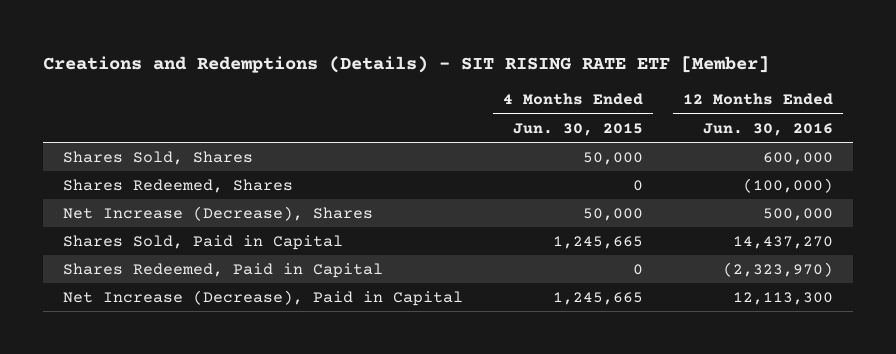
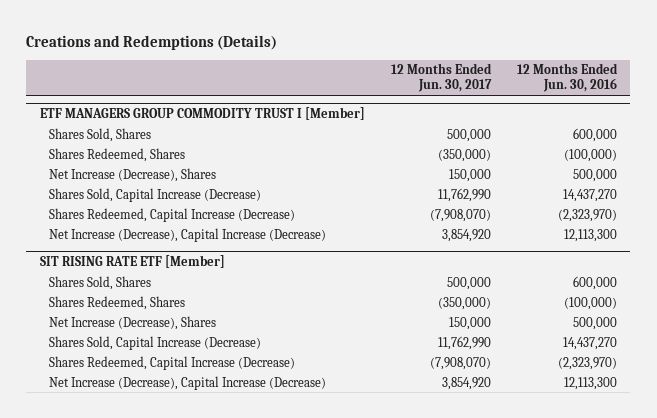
- Creations and Redemptions (Details) - SIT RISING RATE ETF [Member]
+ Creations and Redemptions (Details)
- | 4 Months Ended Jun. 30, 2015 | 12 Months Ended Jun. 30, 2016
+ | 12 Months Ended Jun. 30, 2017 | 12 Months Ended Jun. 30, 2016
+ ETF MANAGERS GROUP COMMODITY TRUST I [Member]
- Shares Sold, Paid in Capital | 1,245,665 | 14,437,270
- Shares Redeemed, Paid in Capital | 0 | (2,323,970)
- Net Increase (Decrease), Paid in Capital | 1,245,665 | 12,113,300
+ Shares Sold, Capital Increase (Decrease) | 11,762,990 | 14,437,270
+ Shares Redeemed, Capital Increase (Decrease) | (7,908,070) | (2,323,970)
+ Net Increase (Decrease), Capital Increase (Decrease) | 3,854,920 | 12,113,300
+ SIT RISING RATE ETF [Member]
+ Shares Sold, Shares | 500,000 | 600,000
+ Shares Redeemed, Shares | (350,000) | (100,000)
+ Net Increase (Decrease), Shares | 150,000 | 500,000
+ Shares Sold, Capital Increase (Decrease) | 11,762,990 | 14,437,270
+ Shares Redeemed, Capital Increase (Decrease) | (7,908,070) | (2,323,970)
+ Net Increase (Decrease), Capital Increase (Decrease) | 3,854,920 | 12,113,300

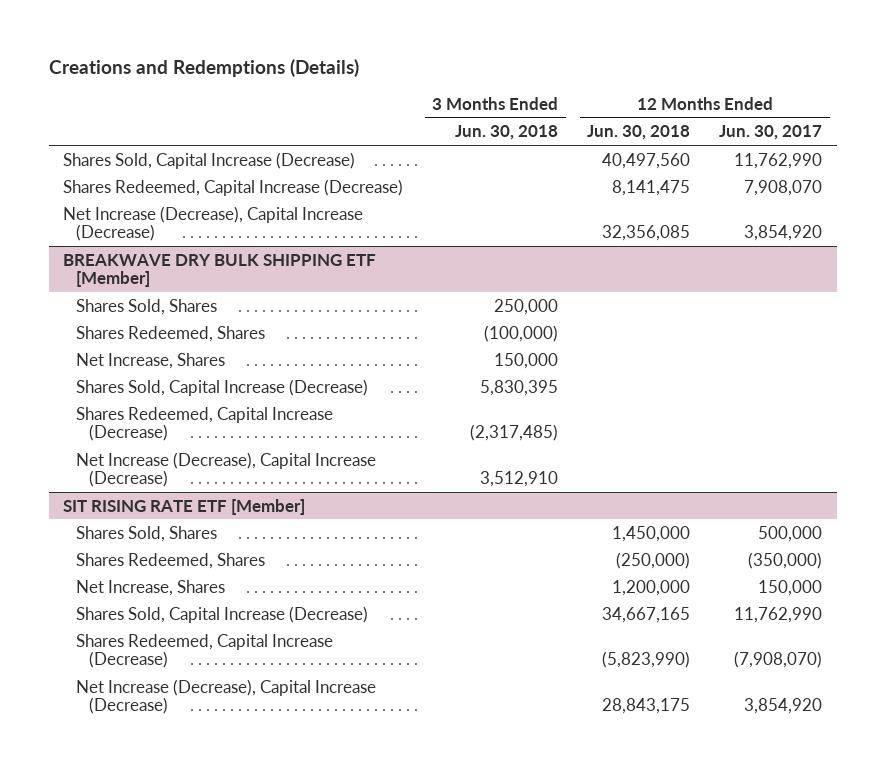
- | 12 Months Ended Jun. 30, 2017 | 12 Months Ended Jun. 30, 2016
+ | 3 Months Ended Jun. 30, 2018 | 12 Months Ended Jun. 30, 2018 | 12 Months Ended Jun. 30, 2017
- ETF MANAGERS GROUP COMMODITY TRUST I [Member]
- Shares Sold, Shares | 500,000 | 600,000
- Shares Redeemed, Shares | (350,000) | (100,000)
- Net Increase (Decrease), Shares | 150,000 | 500,000
- Shares Redeemed, Capital Increase (Decrease) | (7,908,070) | (2,323,970)
+ Shares Redeemed, Capital Increase (Decrease) | | 8,141,475 | 7,908,070
+ BREAKWAVE DRY BULK SHIPPING ETF [Member]
+ Shares Sold, Shares | 250,000 | |
+ Shares Redeemed, Shares | (100,000) | |
+ Net Increase, Shares | 150,000 | |
+ Shares Sold, Capital Increase (Decrease) | 5,830,395 | |
+ Shares Redeemed, Capital Increase (Decrease) | (2,317,485) | |
+ Net Increase (Decrease), Capital Increase (Decrease) | 3,512,910 | |
@ SIT RISING RATE ETF [Member]
- Net Increase (Decrease), Shares | 150,000 | 500,000
+ Net Increase, Shares | | 1,200,000 | 150,000

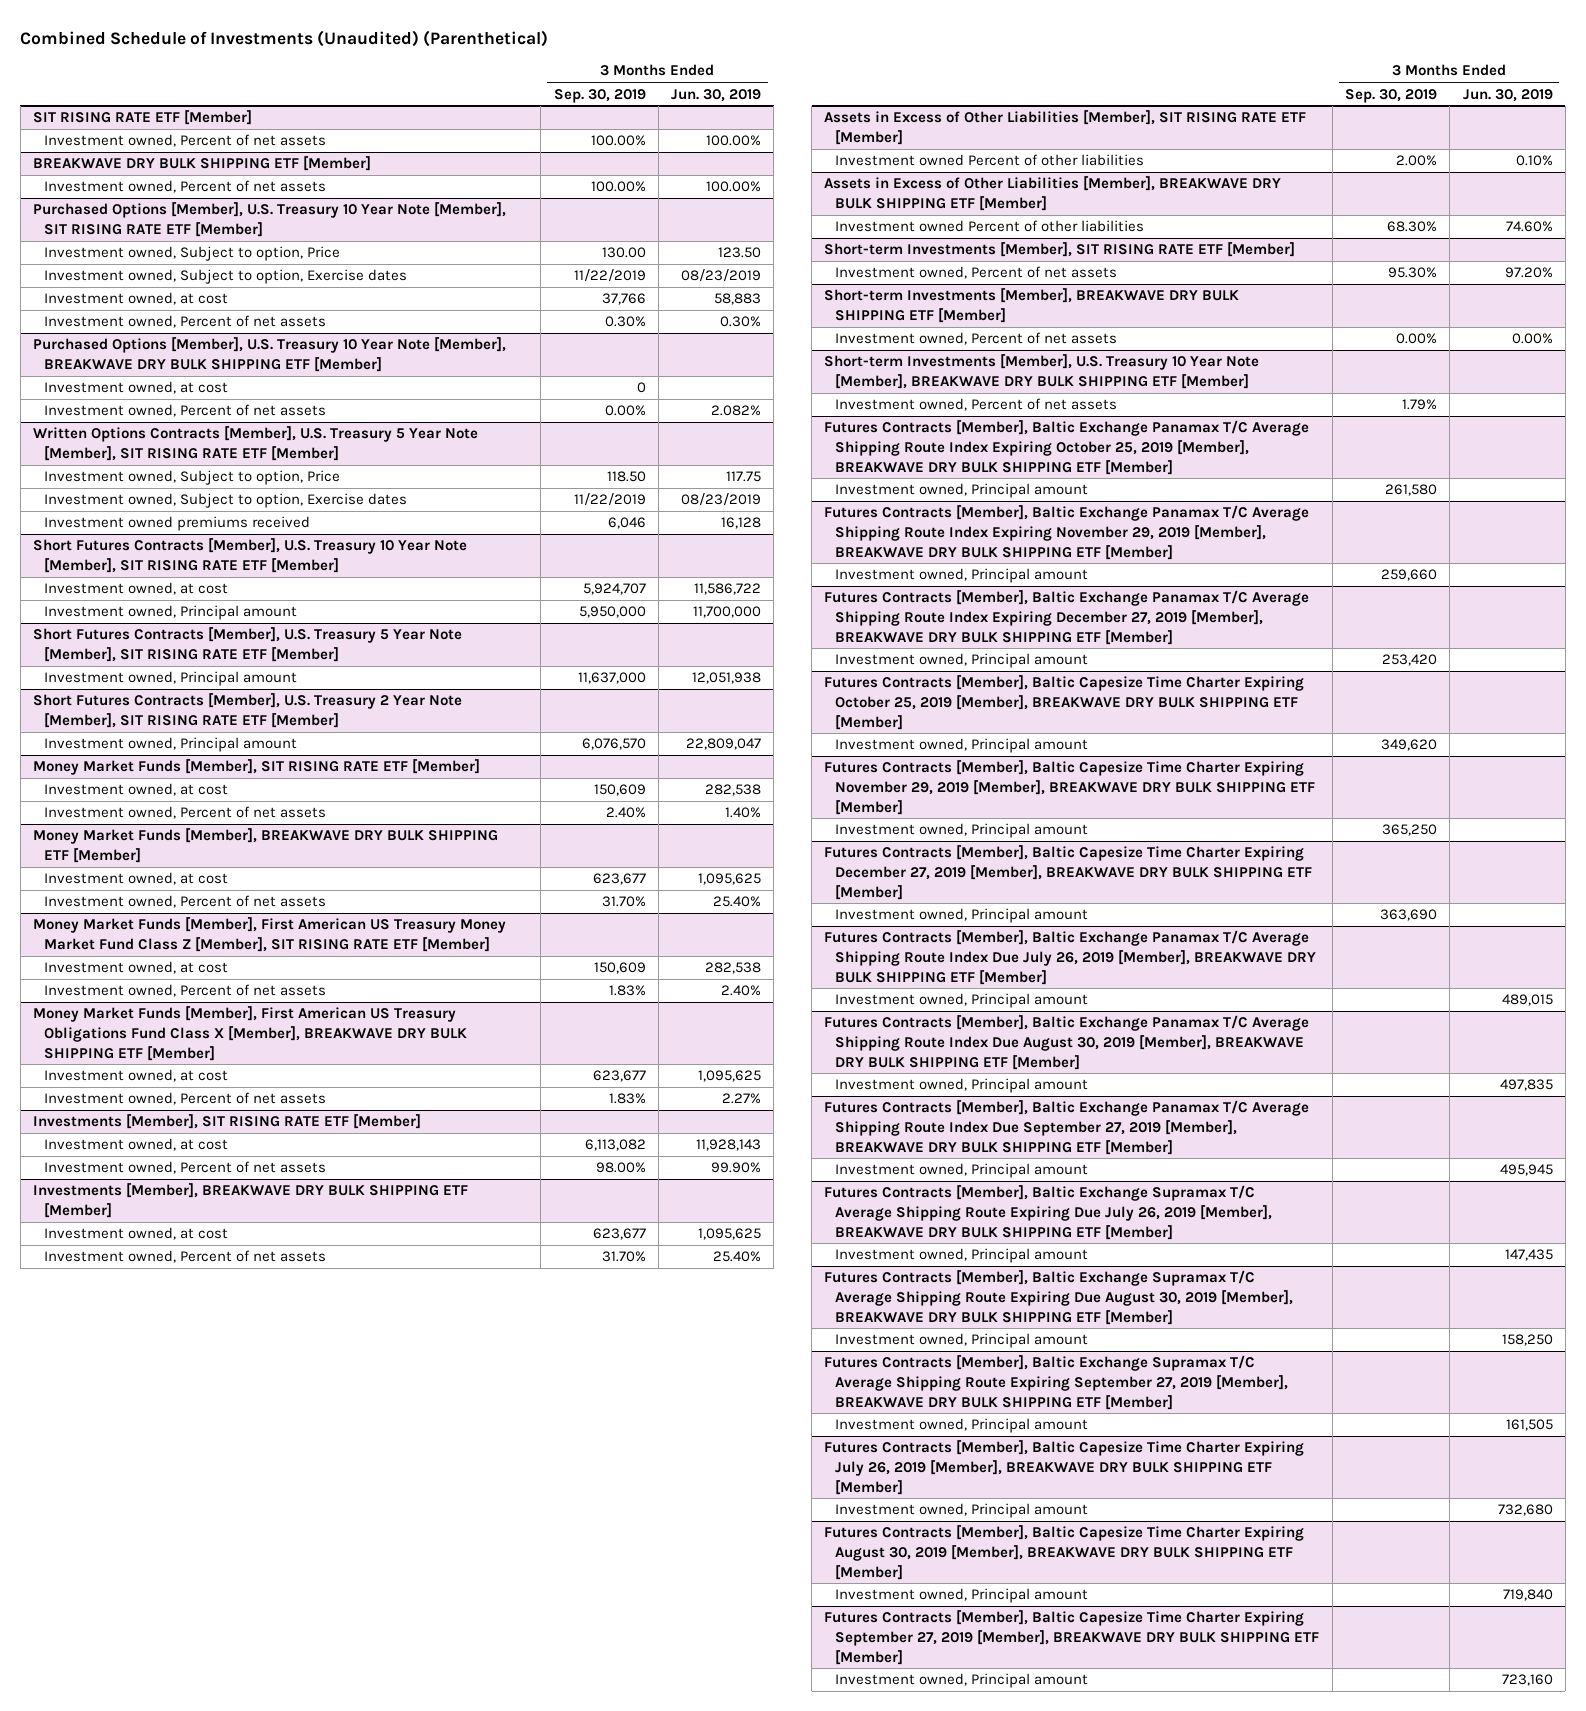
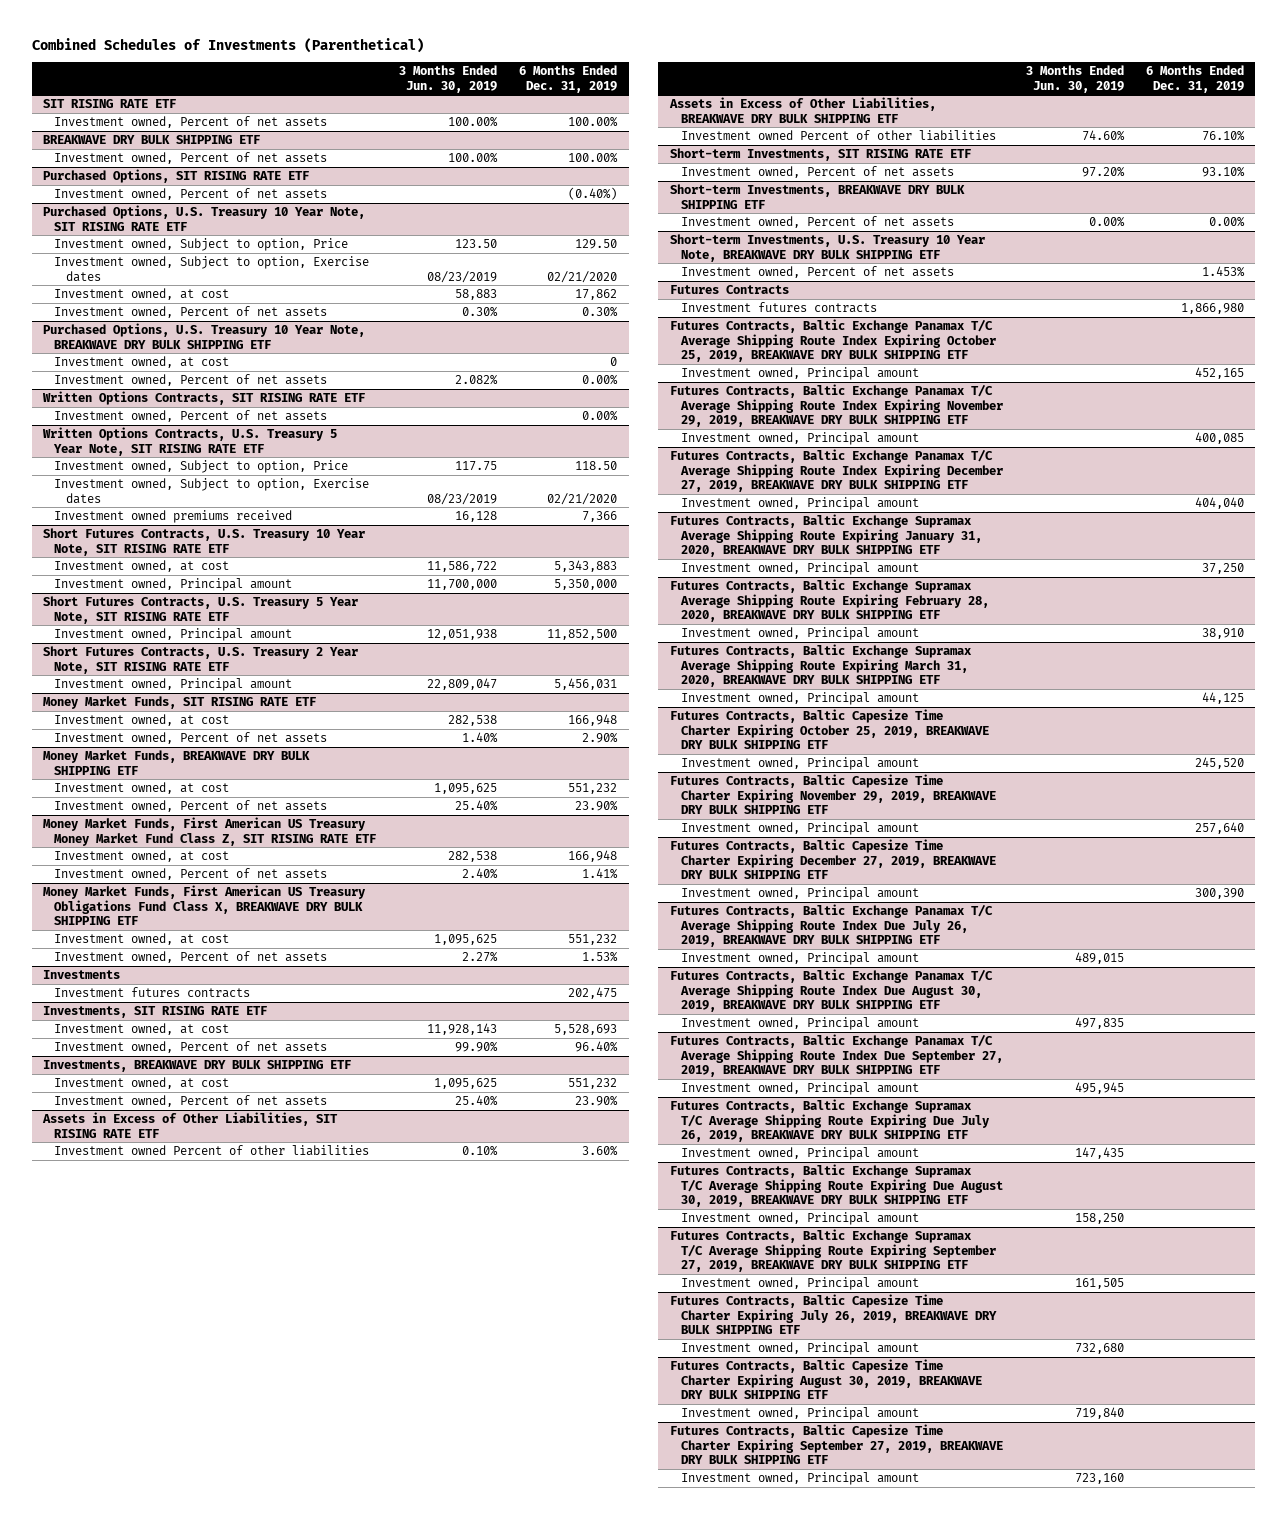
- Combined Schedule of Investments (Unaudited) (Parenthetical)
+ Combined Schedules of Investments (Parenthetical)
- | 3 Months Ended Sep. 30, 2019 | 3 Months Ended Jun. 30, 2019
+ | 3 Months Ended Jun. 30, 2019 | 6 Months Ended Dec. 31, 2019
- SIT RISING RATE ETF [Member]
+ SIT RISING RATE ETF
- BREAKWAVE DRY BULK SHIPPING ETF [Member]
+ BREAKWAVE DRY BULK SHIPPING ETF
- Purchased Options [Member], U.S. Treasury 10 Year Note [Member], SIT RISING RATE ETF [Member]
+ Purchased Options, SIT RISING RATE ETF
+ Investment owned, Percent of net assets | | (0.40%)
+ Purchased Options, U.S. Treasury 10 Year Note, SIT RISING RATE ETF
- Purchased Options [Member], U.S. Treasury 10 Year Note [Member], BREAKWAVE DRY BULK SHIPPING ETF [Member]
+ Purchased Options, U.S. Treasury 10 Year Note, BREAKWAVE DRY BULK SHIPPING ETF
- Written Options Contracts [Member], U.S. Treasury 5 Year Note [Member], SIT RISING RATE ETF [Member]
+ Written Options Contracts, SIT RISING RATE ETF
+ Investment owned, Percent of net assets | | 0.00%
+ Written Options Contracts, U.S. Treasury 5 Year Note, SIT RISING RATE ETF
- Short Futures Contracts [Member], U.S. Treasury 10 Year Note [Member], SIT RISING RATE ETF [Member]
+ Short Futures Contracts, U.S. Treasury 10 Year Note, SIT RISING RATE ETF
- Short Futures Contracts [Member], U.S. Treasury 5 Year Note [Member], SIT RISING RATE ETF [Member]
+ Short Futures Contracts, U.S. Treasury 5 Year Note, SIT RISING RATE ETF
- Short Futures Contracts [Member], U.S. Treasury 2 Year Note [Member], SIT RISING RATE ETF [Member]
+ Short Futures Contracts, U.S. Treasury 2 Year Note, SIT RISING RATE ETF
- Money Market Funds [Member], SIT RISING RATE ETF [Member]
+ Money Market Funds, SIT RISING RATE ETF
- Money Market Funds [Member], BREAKWAVE DRY BULK SHIPPING ETF [Member]
+ Money Market Funds, BREAKWAVE DRY BULK SHIPPING ETF
- Money Market Funds [Member], First American US Treasury Money Market Fund Class Z [Member], SIT RISING RATE ETF [Member]
+ Money Market Funds, First American US Treasury Money Market Fund Class Z, SIT RISING RATE ETF
- Money Market Funds [Member], First American US Treasury Obligations Fund Class X [Member], BREAKWAVE DRY BULK SHIPPING ETF [Member]
+ Money Market Funds, First American US Treasury Obligations Fund Class X, BREAKWAVE DRY BULK SHIPPING ETF
- Investments [Member], SIT RISING RATE ETF [Member]
+ Investments
+ Investment futures contracts | | 202,475
+ Investments, SIT RISING RATE ETF
- Investments [Member], BREAKWAVE DRY BULK SHIPPING ETF [Member]
+ Investments, BREAKWAVE DRY BULK SHIPPING ETF
- Assets in Excess of Other Liabilities [Member], SIT RISING RATE ETF [Member]
+ Assets in Excess of Other Liabilities, SIT RISING RATE ETF
- Assets in Excess of Other Liabilities [Member], BREAKWAVE DRY BULK SHIPPING ETF [Member]
+ Assets in Excess of Other Liabilities, BREAKWAVE DRY BULK SHIPPING ETF
- Short-term Investments [Member], SIT RISING RATE ETF [Member]
+ Short-term Investments, SIT RISING RATE ETF
- Short-term Investments [Member], BREAKWAVE DRY BULK SHIPPING ETF [Member]
+ Short-term Investments, BREAKWAVE DRY BULK SHIPPING ETF
- Short-term Investments [Member], U.S. Treasury 10 Year Note [Member], BREAKWAVE DRY BULK SHIPPING ETF [Member]
+ Short-term Investments, U.S. Treasury 10 Year Note, BREAKWAVE DRY BULK SHIPPING ETF
- Futures Contracts [Member], Baltic Exchange Panamax T/C Average Shipping Route Index Expiring October 25, 2019 [Member], BREAKWAVE DRY BULK SHIPPING ETF [Member]
+ Futures Contracts
+ Investment futures contracts | | 1,866,980
+ Futures Contracts, Baltic Exchange Panamax T/C Average Shipping Route Index Expiring October 25, 2019, BREAKWAVE DRY BULK SHIPPING ETF
- Futures Contracts [Member], Baltic Exchange Panamax T/C Average Shipping Route Index Expiring November 29, 2019 [Member], BREAKWAVE DRY BULK SHIPPING ETF [Member]
+ Futures Contracts, Baltic Exchange Panamax T/C Average Shipping Route Index Expiring November 29, 2019, BREAKWAVE DRY BULK SHIPPING ETF
- Futures Contracts [Member], Baltic Exchange Panamax T/C Average Shipping Route Index Expiring December 27, 2019 [Member], BREAKWAVE DRY BULK SHIPPING ETF [Member]
+ Futures Contracts, Baltic Exchange Panamax T/C Average Shipping Route Index Expiring December 27, 2019, BREAKWAVE DRY BULK SHIPPING ETF
- Futures Contracts [Member], Baltic Capesize Time Charter Expiring October 25, 2019 [Member], BREAKWAVE DRY BULK SHIPPING ETF [Member]
+ Futures Contracts, Baltic Exchange Supramax Average Shipping Route Expiring January 31, 2020, BREAKWAVE DRY BULK SHIPPING ETF
- Futures Contracts [Member], Baltic Capesize Time Charter Expiring November 29, 2019 [Member], BREAKWAVE DRY BULK SHIPPING ETF [Member]
+ Futures Contracts, Baltic Exchange Supramax Average Shipping Route Expiring February 28, 2020, BREAKWAVE DRY BULK SHIPPING ETF
- Futures Contracts [Member], Baltic Capesize Time Charter Expiring December 27, 2019 [Member], BREAKWAVE DRY BULK SHIPPING ETF [Member]
+ Futures Contracts, Baltic Exchange Supramax Average Shipping Route Expiring March 31, 2020, BREAKWAVE DRY BULK SHIPPING ETF
- Futures Contracts [Member], Baltic Exchange Panamax T/C Average Shipping Route Index Due July 26, 2019 [Member], BREAKWAVE DRY BULK SHIPPING ETF [Member]
+ Futures Contracts, Baltic Capesize Time Charter Expiring October 25, 2019, BREAKWAVE DRY BULK SHIPPING ETF
+ Investment owned, Principal amount | | 245,520
+ Futures Contracts, Baltic Capesize Time Charter Expiring November 29, 2019, BREAKWAVE DRY BULK SHIPPING ETF
+ Investment owned, Principal amount | | 257,640
+ Futures Contracts, Baltic Capesize Time Charter Expiring December 27, 2019, BREAKWAVE DRY BULK SHIPPING ETF
+ Investment owned, Principal amount | | 300,390
+ Futures Contracts, Baltic Exchange Panamax T/C Average Shipping Route Index Due July 26, 2019, BREAKWAVE DRY BULK SHIPPING ETF
- Futures Contracts [Member], Baltic Exchange Panamax T/C Average Shipping Route Index Due August 30, 2019 [Member], BREAKWAVE DRY BULK SHIPPING ETF [Member]
+ Futures Contracts, Baltic Exchange Panamax T/C Average Shipping Route Index Due August 30, 2019, BREAKWAVE DRY BULK SHIPPING ETF
- Futures Contracts [Member], Baltic Exchange Panamax T/C Average Shipping Route Index Due September 27, 2019 [Member], BREAKWAVE DRY BULK SHIPPING ETF [Member]
+ Futures Contracts, Baltic Exchange Panamax T/C Average Shipping Route Index Due September 27, 2019, BREAKWAVE DRY BULK SHIPPING ETF
- Futures Contracts [Member], Baltic Exchange Supramax T/C Average Shipping Route Expiring Due July 26, 2019 [Member], BREAKWAVE DRY BULK SHIPPING ETF [Member]
+ Futures Contracts, Baltic Exchange Supramax T/C Average Shipping Route Expiring Due July 26, 2019, BREAKWAVE DRY BULK SHIPPING ETF
- Futures Contracts [Member], Baltic Exchange Supramax T/C Average Shipping Route Expiring Due August 30, 2019 [Member], BREAKWAVE DRY BULK SHIPPING ETF [Member]
+ Futures Contracts, Baltic Exchange Supramax T/C Average Shipping Route Expiring Due August 30, 2019, BREAKWAVE DRY BULK SHIPPING ETF
- Futures Contracts [Member], Baltic Exchange Supramax T/C Average Shipping Route Expiring September 27, 2019 [Member], BREAKWAVE DRY BULK SHIPPING ETF [Member]
+ Futures Contracts, Baltic Exchange Supramax T/C Average Shipping Route Expiring September 27, 2019, BREAKWAVE DRY BULK SHIPPING ETF
- Futures Contracts [Member], Baltic Capesize Time Charter Expiring July 26, 2019 [Member], BREAKWAVE DRY BULK SHIPPING ETF [Member]
+ Futures Contracts, Baltic Capesize Time Charter Expiring July 26, 2019, BREAKWAVE DRY BULK SHIPPING ETF
- Futures Contracts [Member], Baltic Capesize Time Charter Expiring August 30, 2019 [Member], BREAKWAVE DRY BULK SHIPPING ETF [Member]
+ Futures Contracts, Baltic Capesize Time Charter Expiring August 30, 2019, BREAKWAVE DRY BULK SHIPPING ETF
- Futures Contracts [Member], Baltic Capesize Time Charter Expiring September 27, 2019 [Member], BREAKWAVE DRY BULK SHIPPING ETF [Member]
+ Futures Contracts, Baltic Capesize Time Charter Expiring September 27, 2019, BREAKWAVE DRY BULK SHIPPING ETF

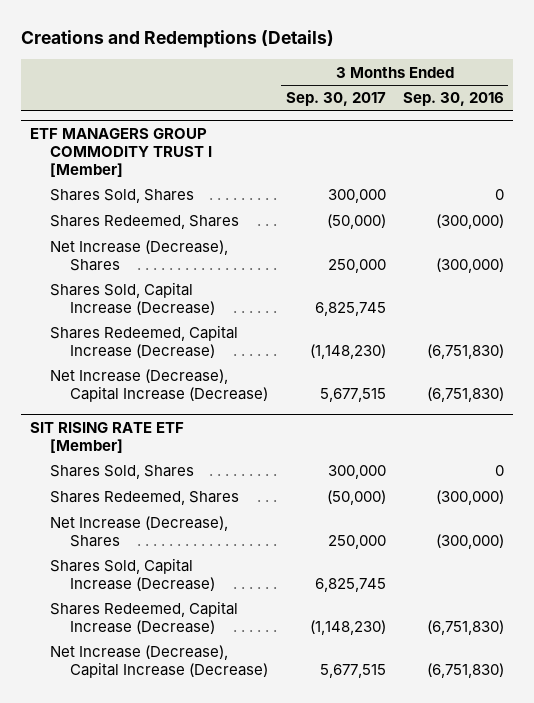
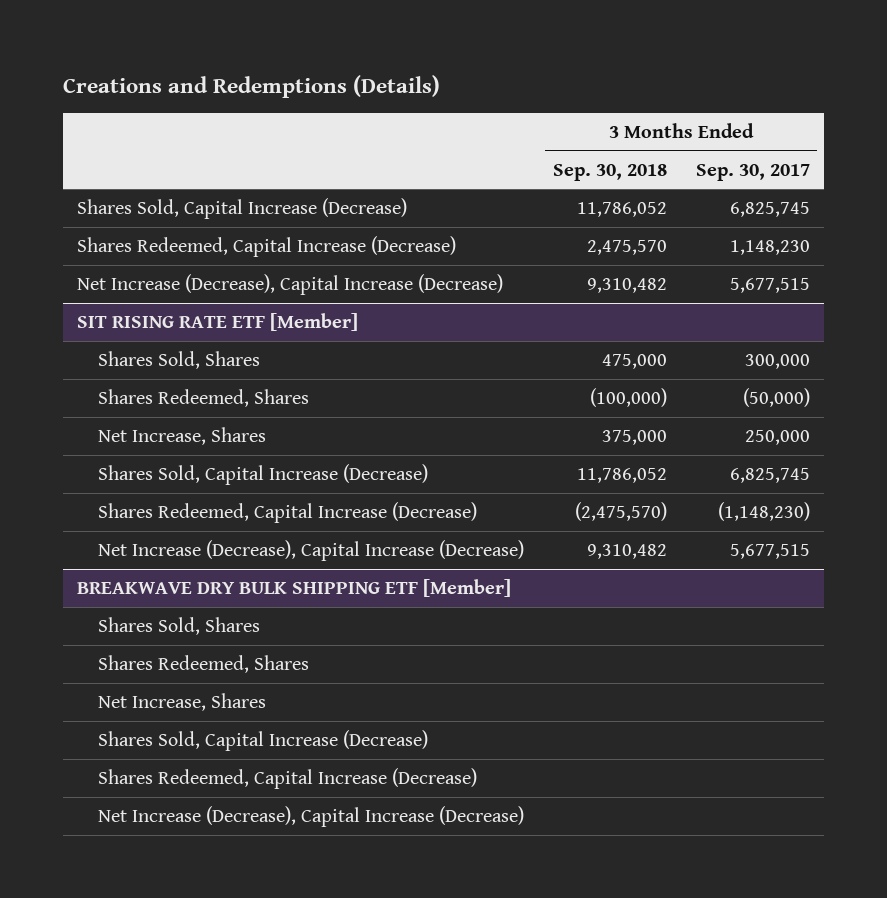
- | 3 Months Ended Sep. 30, 2017 | 3 Months Ended Sep. 30, 2016
+ | 3 Months Ended Sep. 30, 2018 | 3 Months Ended Sep. 30, 2017
- ETF MANAGERS GROUP COMMODITY TRUST I [Member]
- Shares Sold, Shares | 300,000 | 0
- Shares Redeemed, Shares | (50,000) | (300,000)
- Net Increase (Decrease), Shares | 250,000 | (300,000)
- Shares Redeemed, Capital Increase (Decrease) | (1,148,230) | (6,751,830)
+ Shares Redeemed, Capital Increase (Decrease) | 2,475,570 | 1,148,230
@ SIT RISING RATE ETF [Member]
- Net Increase (Decrease), Shares | 250,000 | (300,000)
+ Net Increase, Shares | 375,000 | 250,000
+ BREAKWAVE DRY BULK SHIPPING ETF [Member]
+ Shares Sold, Shares
+ Shares Redeemed, Shares
+ Net Increase, Shares
+ Shares Sold, Capital Increase (Decrease)
+ Shares Redeemed, Capital Increase (Decrease)
+ Net Increase (Decrease), Capital Increase (Decrease)

